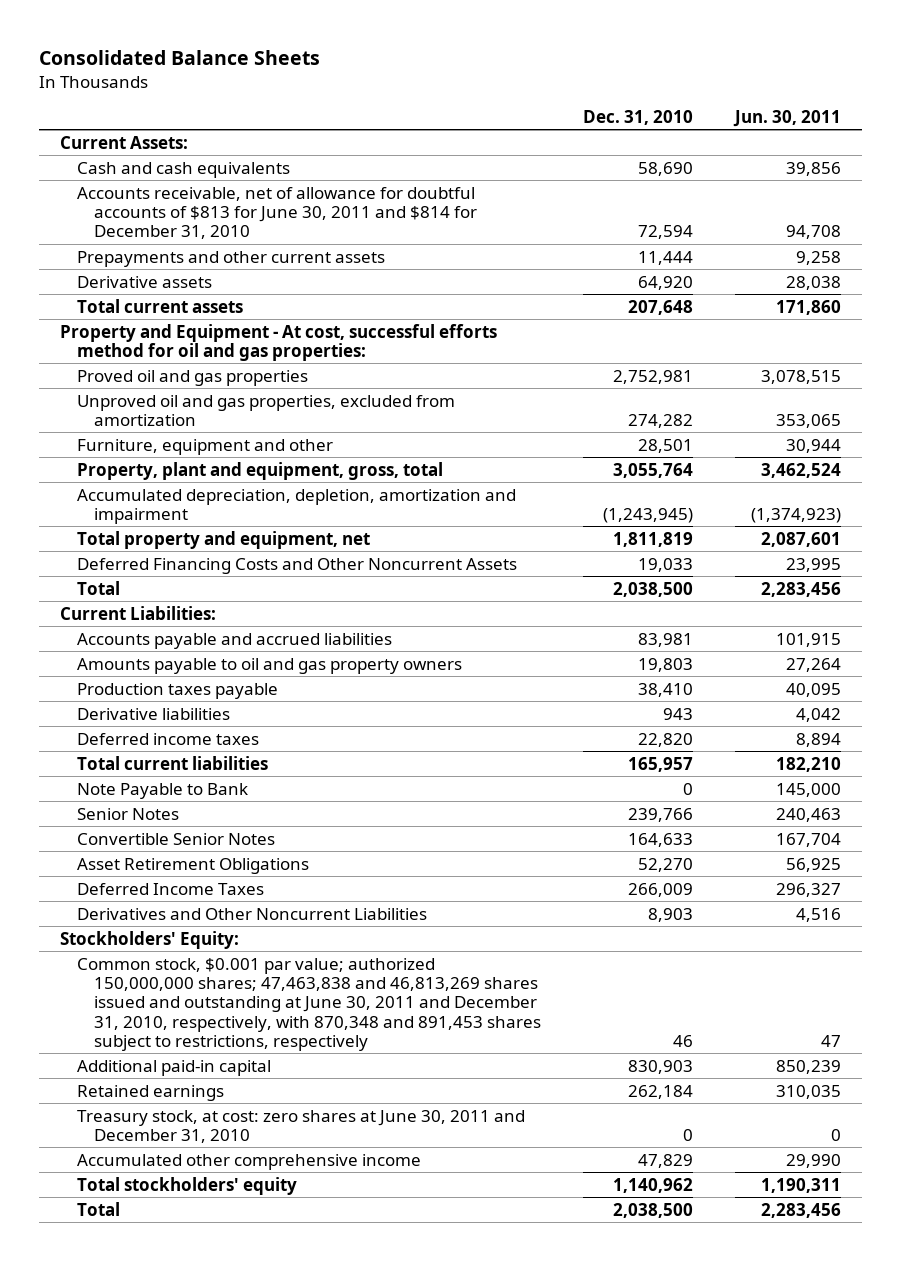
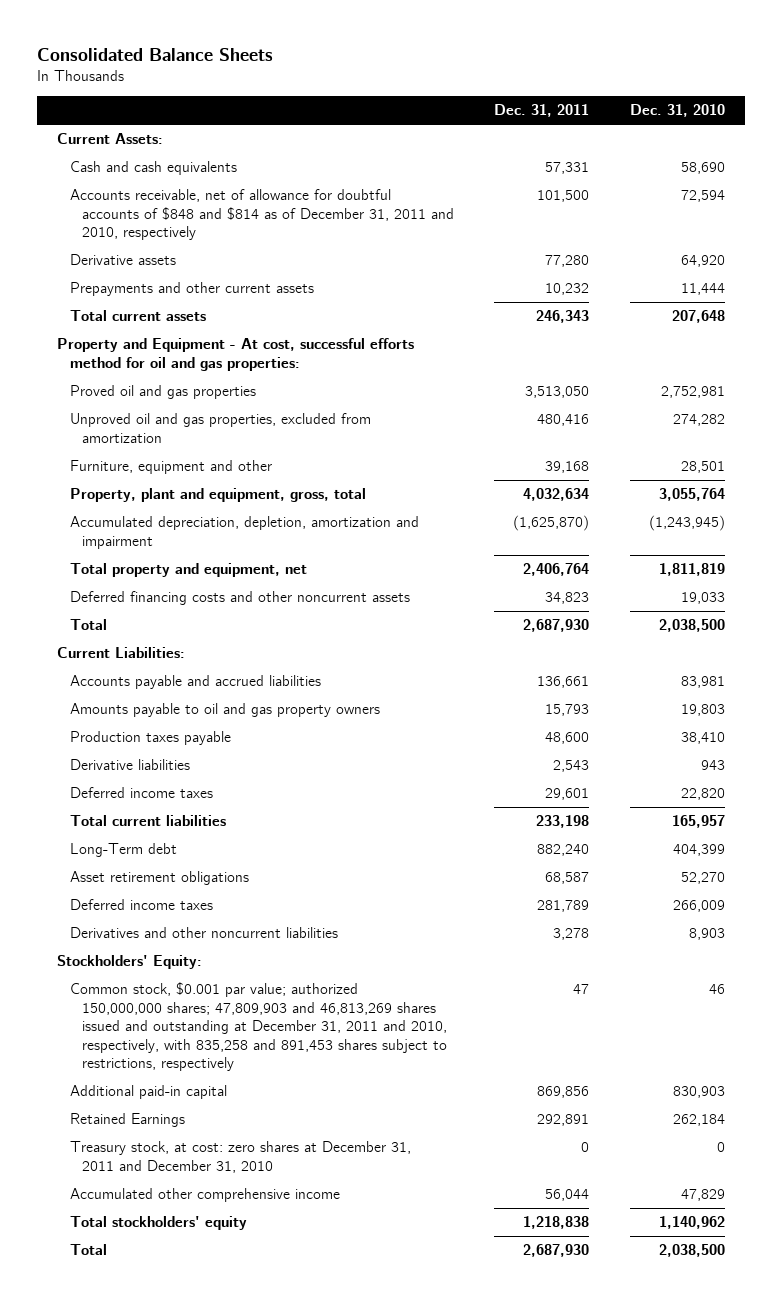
- | Dec. 31, 2010 | Jun. 30, 2011
+ | Dec. 31, 2011 | Dec. 31, 2010
- Accounts receivable, net of allowance for doubtful accounts of $813 for June 30, 2011 and $814 for December 31, 2010 | 72,594 | 94,708
+ Accounts receivable, net of allowance for doubtful accounts of $848 and $814 as of December 31, 2011 and 2010, respectively | 101,500 | 72,594
moved down: Prepayments and other current assets | 10,232 | 11,444
- Deferred Financing Costs and Other Noncurrent Assets | 19,033 | 23,995
+ Deferred financing costs and other noncurrent assets | 34,823 | 19,033
- Note Payable to Bank | 0 | 145,000
- Senior Notes | 239,766 | 240,463
- Convertible Senior Notes | 164,633 | 167,704
- Asset Retirement Obligations | 52,270 | 56,925
- Deferred Income Taxes | 266,009 | 296,327
- Derivatives and Other Noncurrent Liabilities | 8,903 | 4,516
+ Long-Term debt | 882,240 | 404,399
+ Asset retirement obligations | 68,587 | 52,270
+ Deferred income taxes | 281,789 | 266,009
+ Derivatives and other noncurrent liabilities | 3,278 | 8,903
- Common stock, $0.001 par value; authorized 150,000,000 shares; 47,463,838 and 46,813,269 shares issued and outstanding at June 30, 2011 and December 31, 2010, respectively, with 870,348 and 891,453 shares subject to restrictions, respectively | 46 | 47
+ Common stock, $0.001 par value; authorized 150,000,000 shares; 47,809,903 and 46,813,269 shares issued and outstanding at December 31, 2011 and 2010, respectively, with 835,258 and 891,453 shares subject to restrictions, respectively | 47 | 46
- Retained earnings | 262,184 | 310,035
- Treasury stock, at cost: zero shares at June 30, 2011 and December 31, 2010 | 0 | 0
+ Retained Earnings | 292,891 | 262,184
+ Treasury stock, at cost: zero shares at December 31, 2011 and December 31, 2010 | 0 | 0

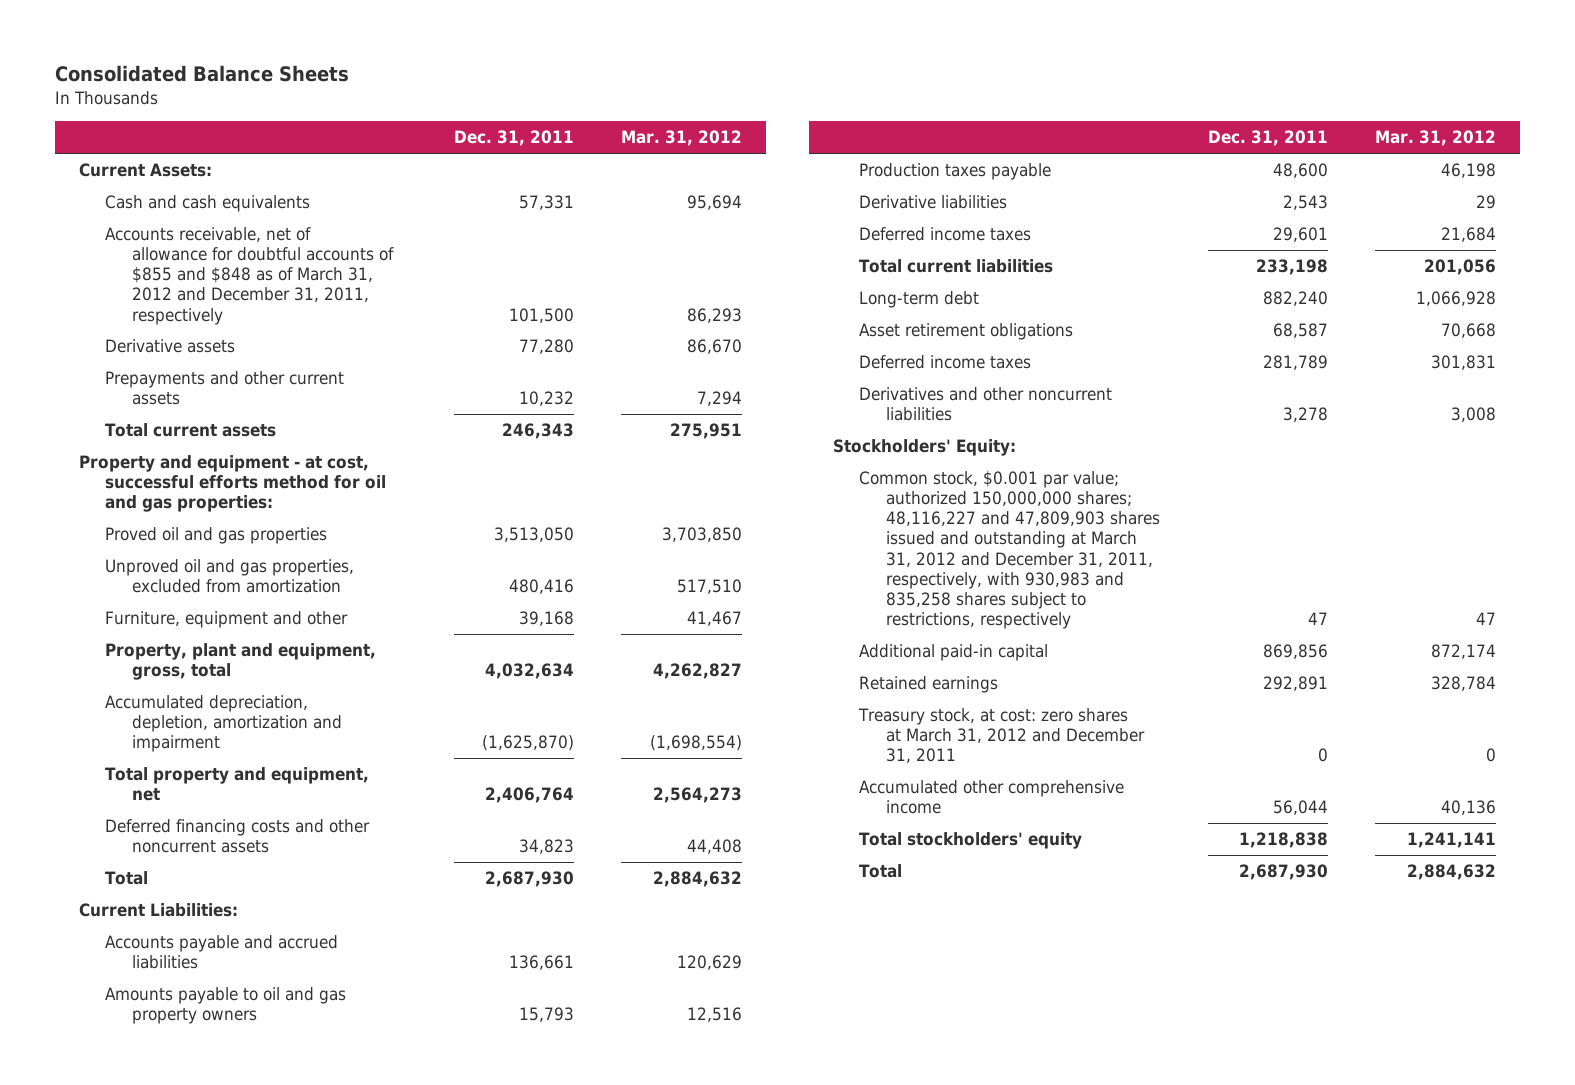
- | Dec. 31, 2011 | Dec. 31, 2010
+ | Dec. 31, 2011 | Mar. 31, 2012
- Accounts receivable, net of allowance for doubtful accounts of $848 and $814 as of December 31, 2011 and 2010, respectively | 101,500 | 72,594
+ Accounts receivable, net of allowance for doubtful accounts of $855 and $848 as of March 31, 2012 and December 31, 2011, respectively | 101,500 | 86,293
- Property and Equipment - At cost, successful efforts method for oil and gas properties:
+ Property and equipment - at cost, successful efforts method for oil and gas properties:
- Long-Term debt | 882,240 | 404,399
+ Long-term debt | 882,240 | 1,066,928
- Common stock, $0.001 par value; authorized 150,000,000 shares; 47,809,903 and 46,813,269 shares issued and outstanding at December 31, 2011 and 2010, respectively, with 835,258 and 891,453 shares subject to restrictions, respectively | 47 | 46
+ Common stock, $0.001 par value; authorized 150,000,000 shares; 48,116,227 and 47,809,903 shares issued and outstanding at March 31, 2012 and December 31, 2011, respectively, with 930,983 and 835,258 shares subject to restrictions, respectively | 47 | 47
- Retained Earnings | 292,891 | 262,184
- Treasury stock, at cost: zero shares at December 31, 2011 and December 31, 2010 | 0 | 0
+ Retained earnings | 292,891 | 328,784
+ Treasury stock, at cost: zero shares at March 31, 2012 and December 31, 2011 | 0 | 0

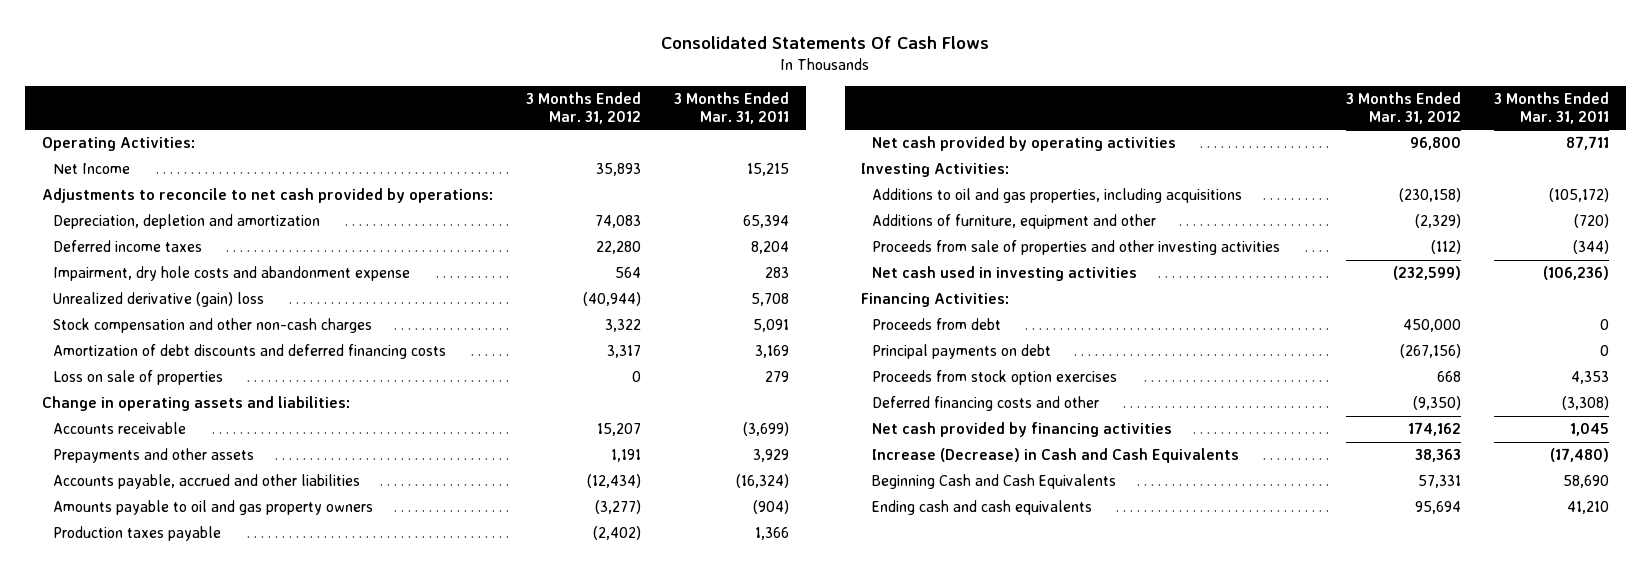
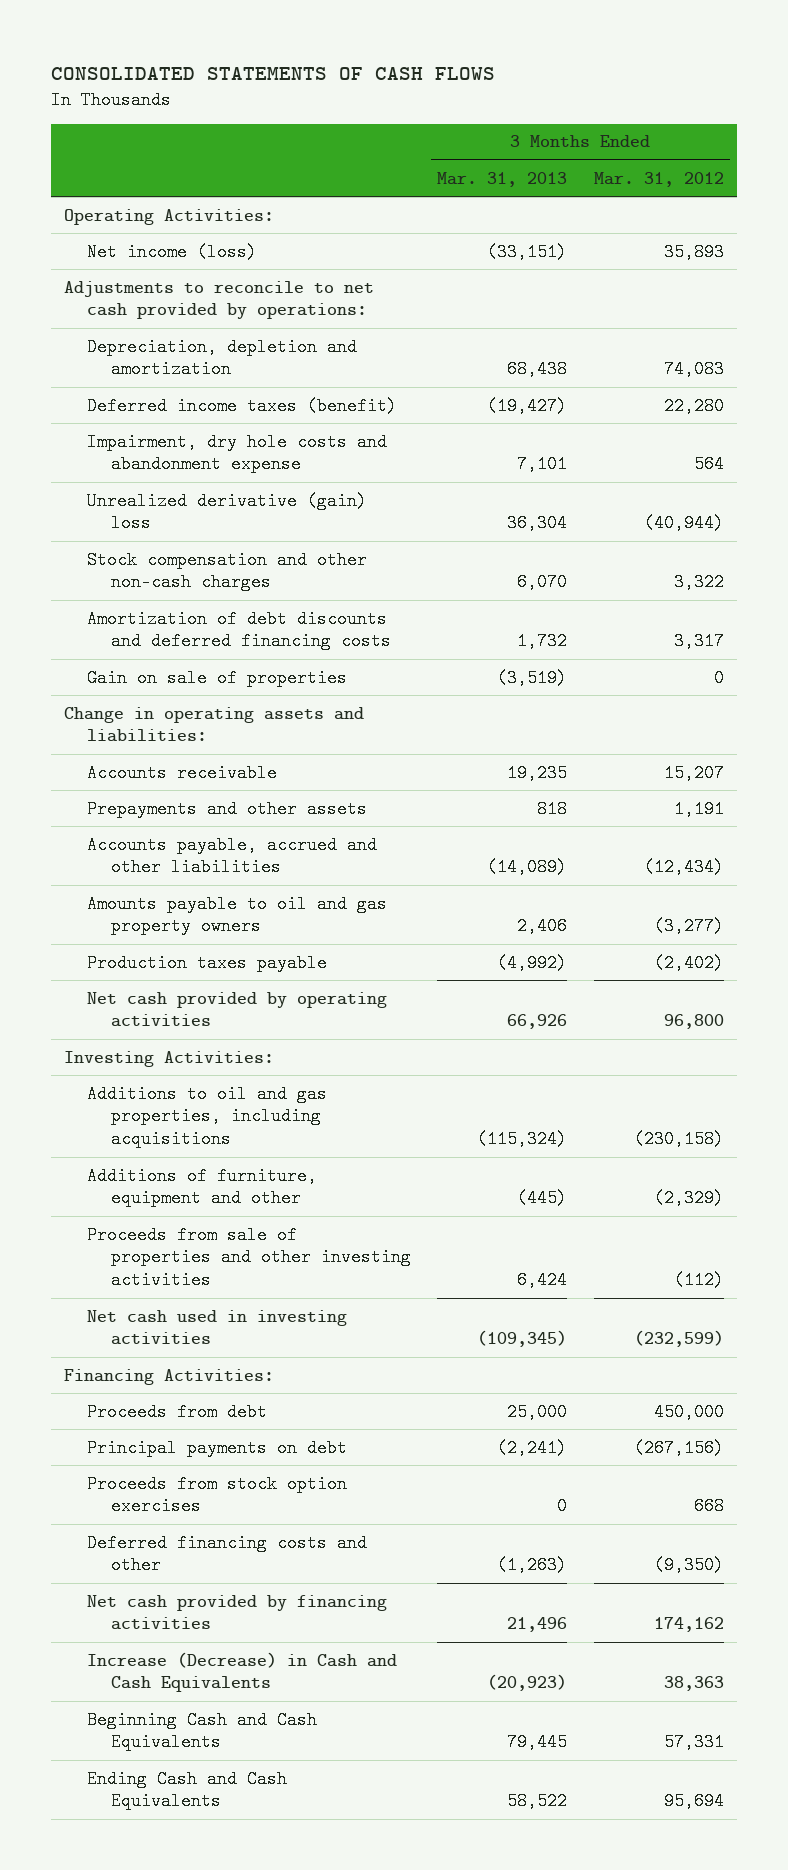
- Consolidated Statements Of Cash Flows
+ CONSOLIDATED STATEMENTS OF CASH FLOWS
- | 3 Months Ended Mar. 31, 2012 | 3 Months Ended Mar. 31, 2011
+ | 3 Months Ended Mar. 31, 2013 | 3 Months Ended Mar. 31, 2012
- Net Income | 35,893 | 15,215
+ Net income (loss) | (33,151) | 35,893
- Deferred income taxes | 22,280 | 8,204
+ Deferred income taxes (benefit) | (19,427) | 22,280
- Loss on sale of properties | 0 | 279
+ Gain on sale of properties | (3,519) | 0
- Ending cash and cash equivalents | 95,694 | 41,210
+ Ending Cash and Cash Equivalents | 58,522 | 95,694

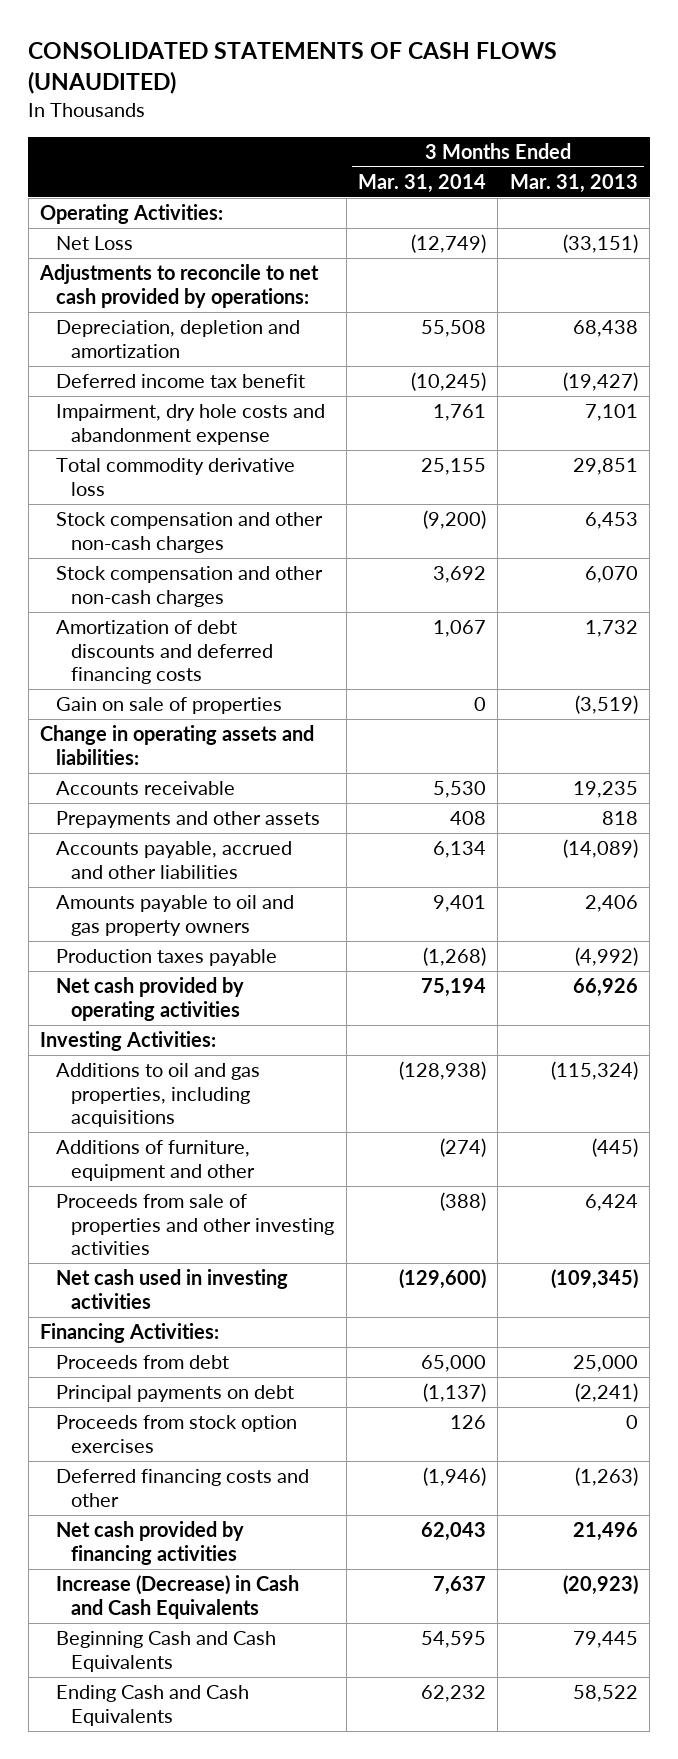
- CONSOLIDATED STATEMENTS OF CASH FLOWS
+ CONSOLIDATED STATEMENTS OF CASH FLOWS (UNAUDITED)
- | 3 Months Ended Mar. 31, 2013 | 3 Months Ended Mar. 31, 2012
+ | 3 Months Ended Mar. 31, 2014 | 3 Months Ended Mar. 31, 2013
- Net income (loss) | (33,151) | 35,893
+ Net Loss | (12,749) | (33,151)
- Deferred income taxes (benefit) | (19,427) | 22,280
+ Deferred income tax benefit | (10,245) | (19,427)
- Unrealized derivative (gain) loss | 36,304 | (40,944)
+ Total commodity derivative loss | 25,155 | 29,851
+ Stock compensation and other non-cash charges | (9,200) | 6,453

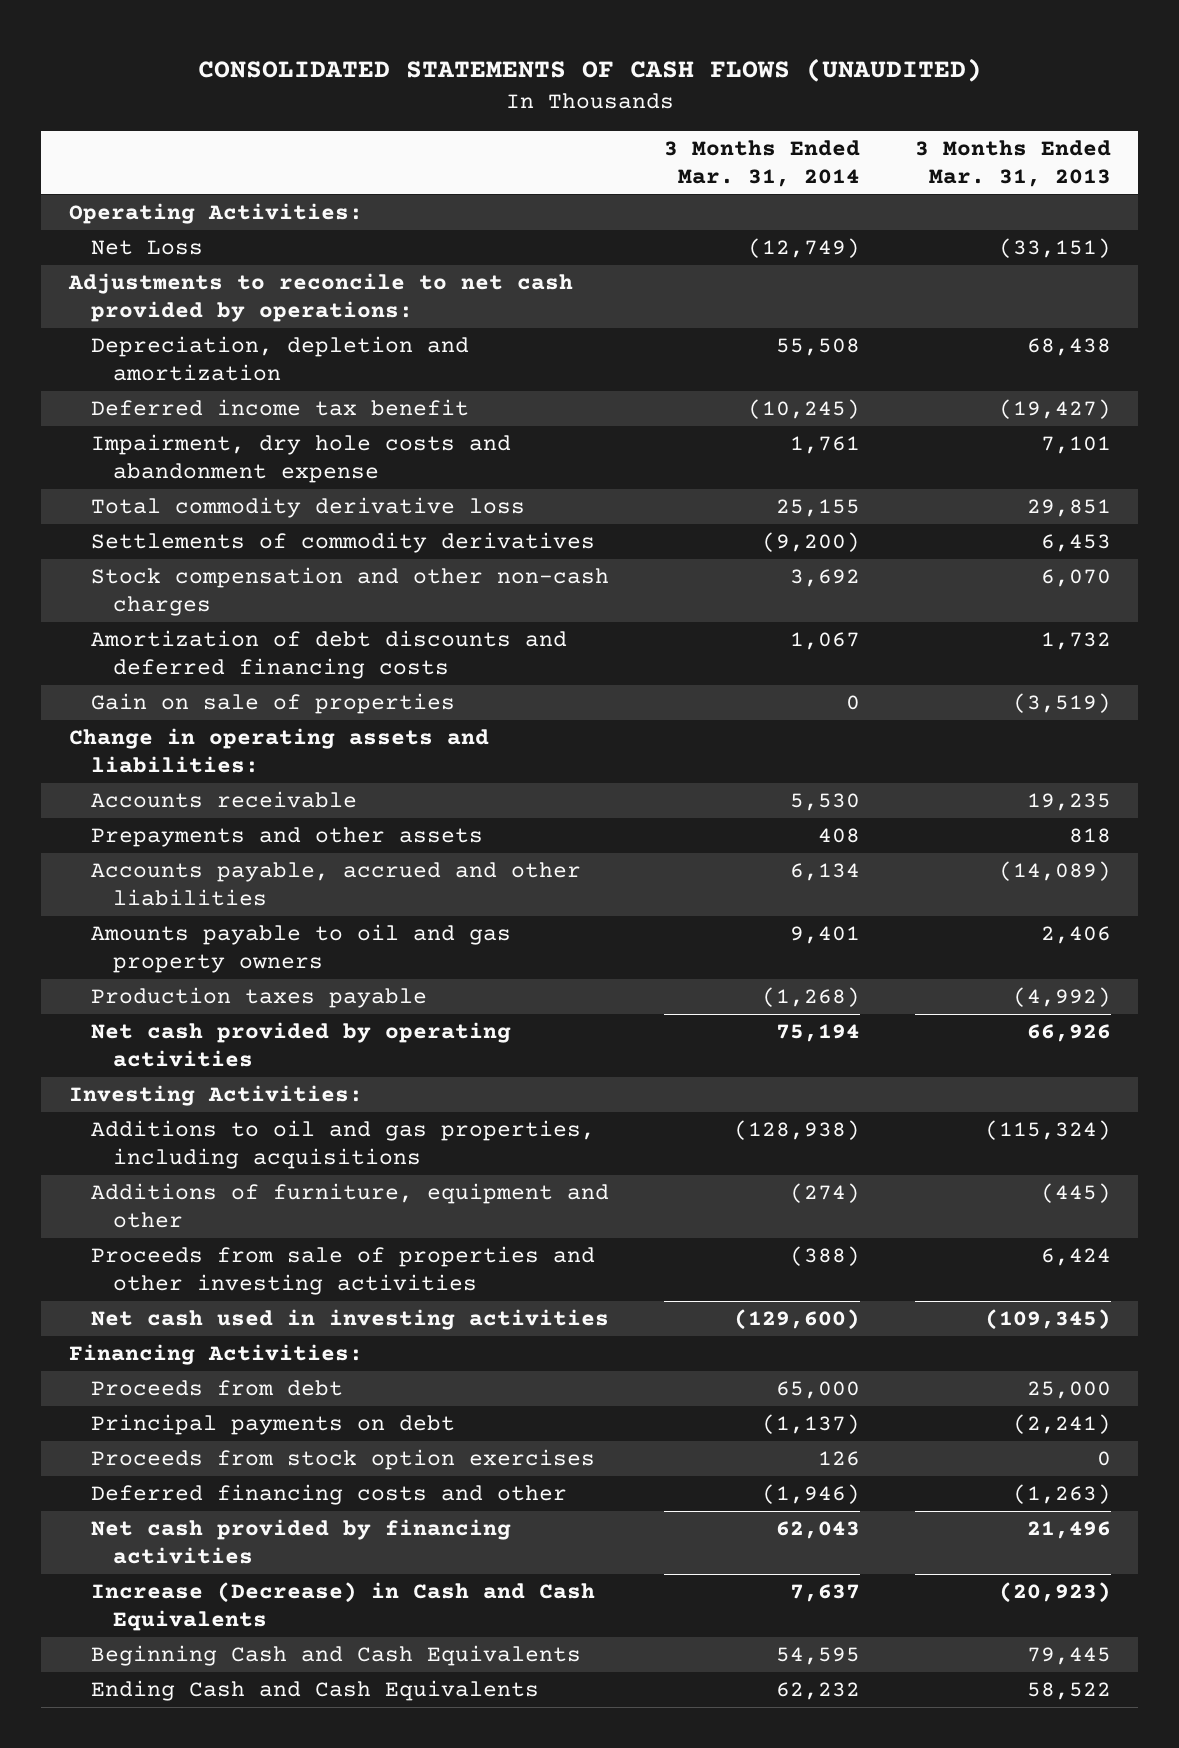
- Stock compensation and other non-cash charges | (9,200) | 6,453
+ Settlements of commodity derivatives | (9,200) | 6,453

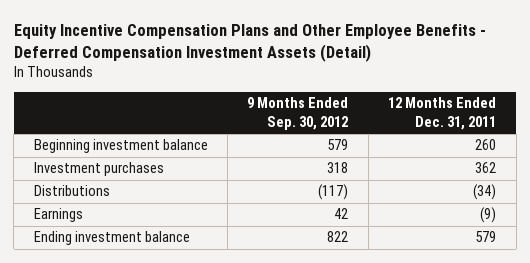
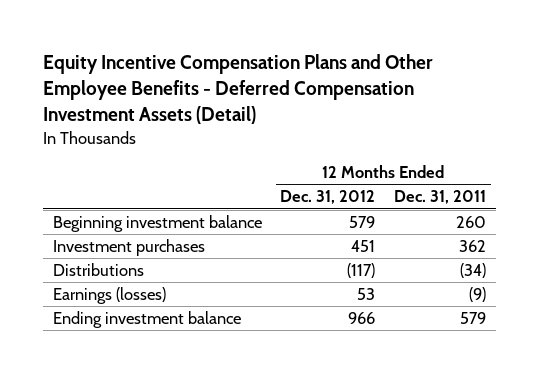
- | 9 Months Ended Sep. 30, 2012 | 12 Months Ended Dec. 31, 2011
+ | 12 Months Ended Dec. 31, 2012 | 12 Months Ended Dec. 31, 2011
- Earnings | 42 | (9)
+ Earnings (losses) | 53 | (9)

